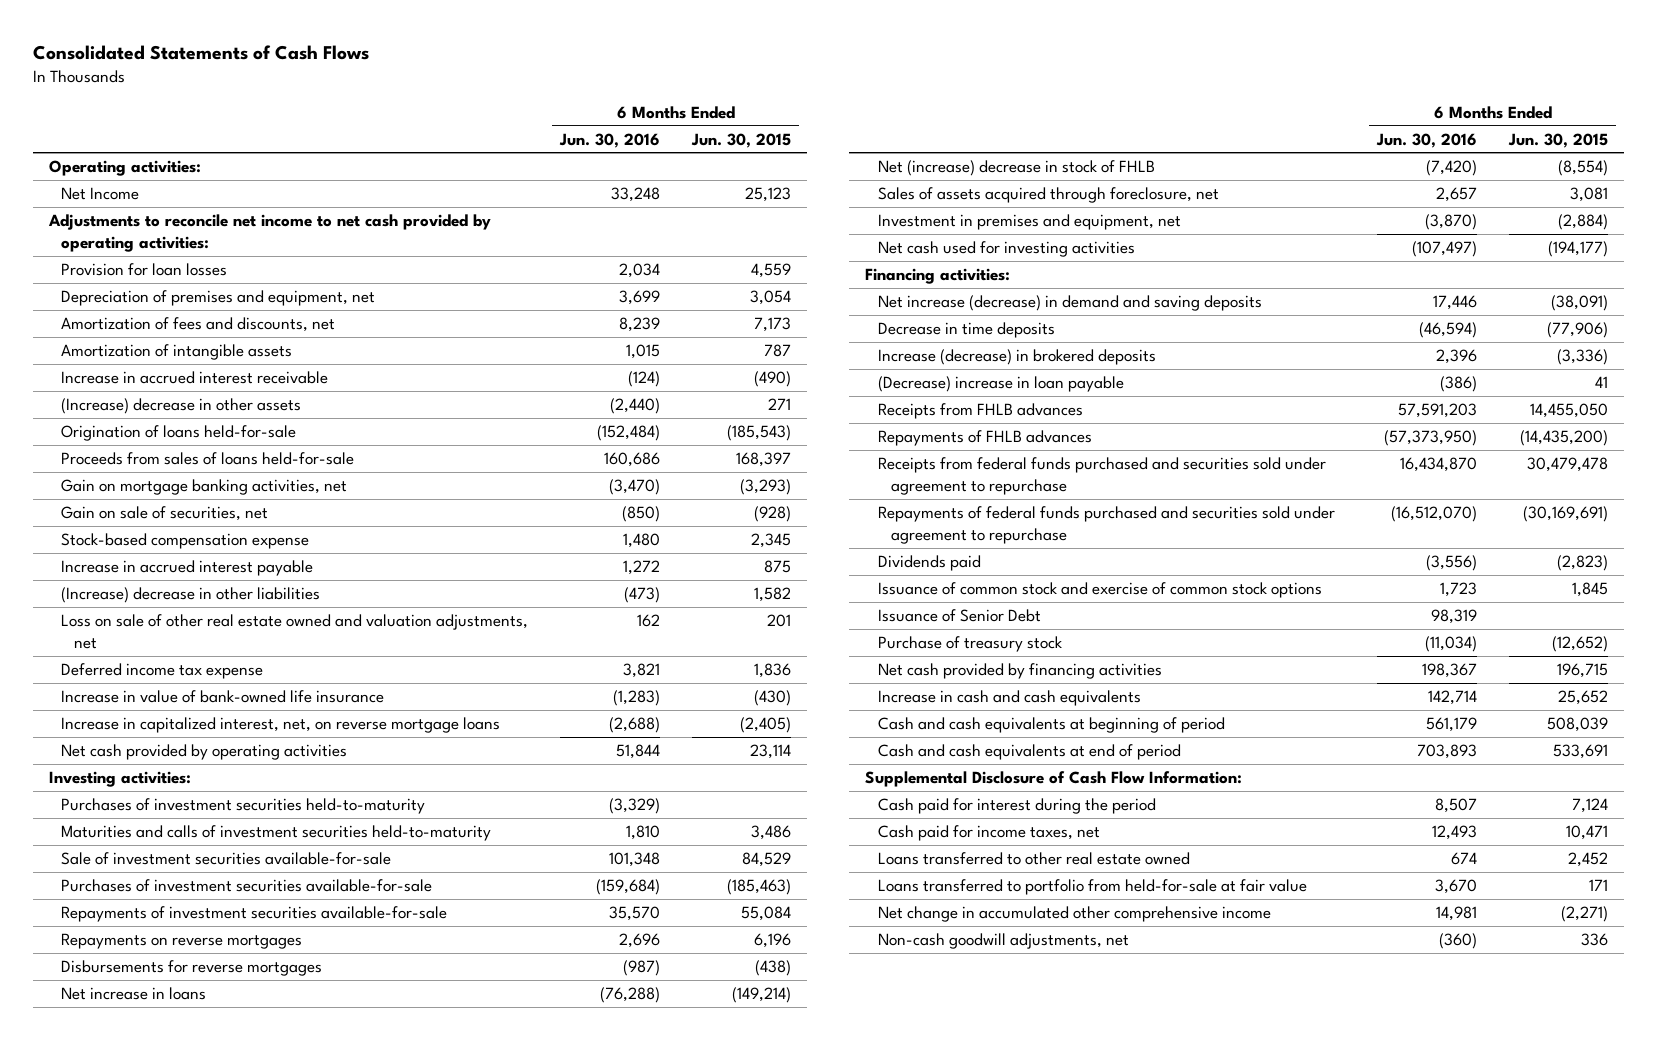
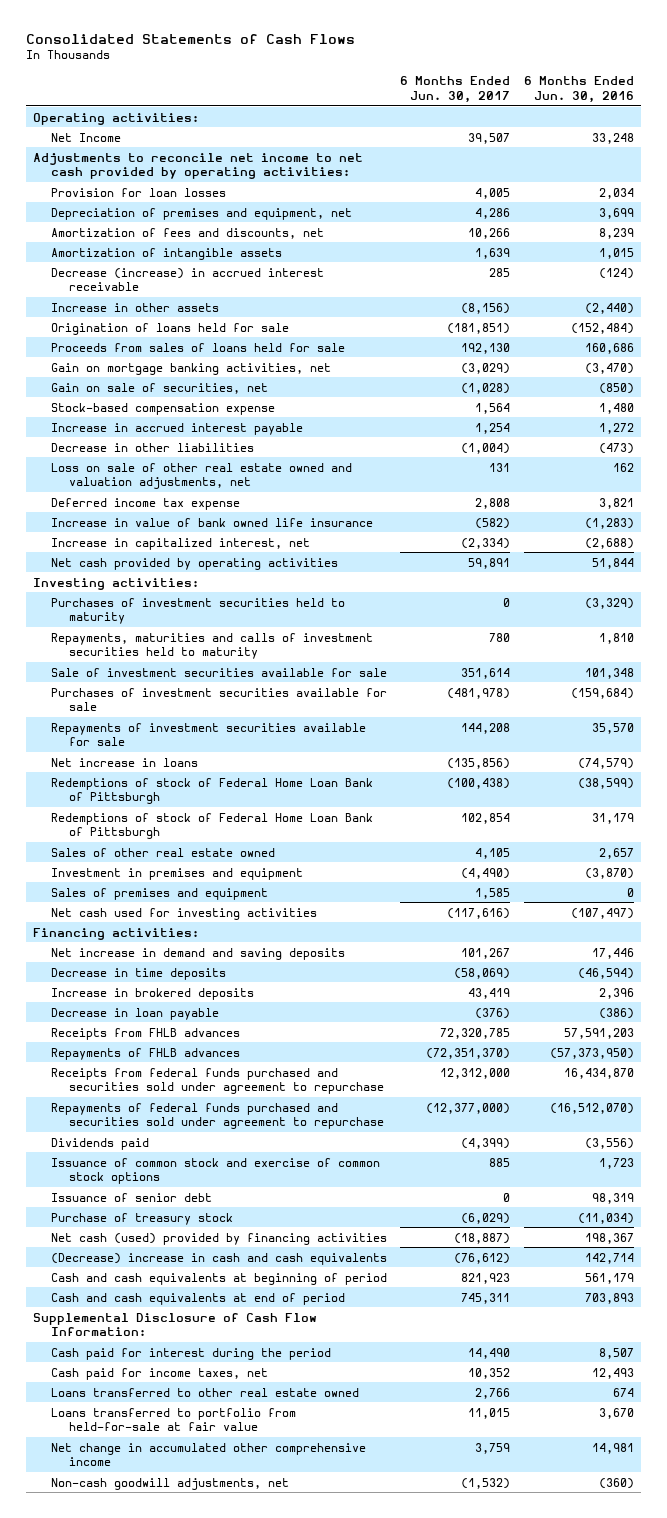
- | 6 Months Ended Jun. 30, 2016 | 6 Months Ended Jun. 30, 2015
+ | 6 Months Ended Jun. 30, 2017 | 6 Months Ended Jun. 30, 2016
- Increase in accrued interest receivable | (124) | (490)
- (Increase) decrease in other assets | (2,440) | 271
- Origination of loans held-for-sale | (152,484) | (185,543)
- Proceeds from sales of loans held-for-sale | 160,686 | 168,397
+ Decrease (increase) in accrued interest receivable | 285 | (124)
+ Increase in other assets | (8,156) | (2,440)
+ Origination of loans held for sale | (181,851) | (152,484)
+ Proceeds from sales of loans held for sale | 192,130 | 160,686
- (Increase) decrease in other liabilities | (473) | 1,582
+ Decrease in other liabilities | (1,004) | (473)
- Increase in value of bank-owned life insurance | (1,283) | (430)
- Increase in capitalized interest, net, on reverse mortgage loans | (2,688) | (2,405)
+ Increase in value of bank owned life insurance | (582) | (1,283)
+ Increase in capitalized interest, net | (2,334) | (2,688)
- Purchases of investment securities held-to-maturity | (3,329) |
- Maturities and calls of investment securities held-to-maturity | 1,810 | 3,486
- Sale of investment securities available-for-sale | 101,348 | 84,529
- Purchases of investment securities available-for-sale | (159,684) | (185,463)
- Repayments of investment securities available-for-sale | 35,570 | 55,084
- Repayments on reverse mortgages | 2,696 | 6,196
- Disbursements for reverse mortgages | (987) | (438)
- Net increase in loans | (76,288) | (149,214)
- Net (increase) decrease in stock of FHLB | (7,420) | (8,554)
- Sales of assets acquired through foreclosure, net | 2,657 | 3,081
- Investment in premises and equipment, net | (3,870) | (2,884)
+ Purchases of investment securities held to maturity | 0 | (3,329)
+ Repayments, maturities and calls of investment securities held to maturity | 780 | 1,810
+ Sale of investment securities available for sale | 351,614 | 101,348
+ Purchases of investment securities available for sale | (481,978) | (159,684)
+ Repayments of investment securities available for sale | 144,208 | 35,570
+ Net increase in loans | (135,856) | (74,579)
+ Redemptions of stock of Federal Home Loan Bank of Pittsburgh | (100,438) | (38,599)
+ Redemptions of stock of Federal Home Loan Bank of Pittsburgh | 102,854 | 31,179
+ Sales of other real estate owned | 4,105 | 2,657
+ Investment in premises and equipment | (4,490) | (3,870)
+ Sales of premises and equipment | 1,585 | 0
- Net increase (decrease) in demand and saving deposits | 17,446 | (38,091)
+ Net increase in demand and saving deposits | 101,267 | 17,446
- Increase (decrease) in brokered deposits | 2,396 | (3,336)
- (Decrease) increase in loan payable | (386) | 41
+ Increase in brokered deposits | 43,419 | 2,396
+ Decrease in loan payable | (376) | (386)
- Issuance of Senior Debt | 98,319 |
+ Issuance of senior debt | 0 | 98,319
- Net cash provided by financing activities | 198,367 | 196,715
- Increase in cash and cash equivalents | 142,714 | 25,652
+ Net cash (used) provided by financing activities | (18,887) | 198,367
+ (Decrease) increase in cash and cash equivalents | (76,612) | 142,714

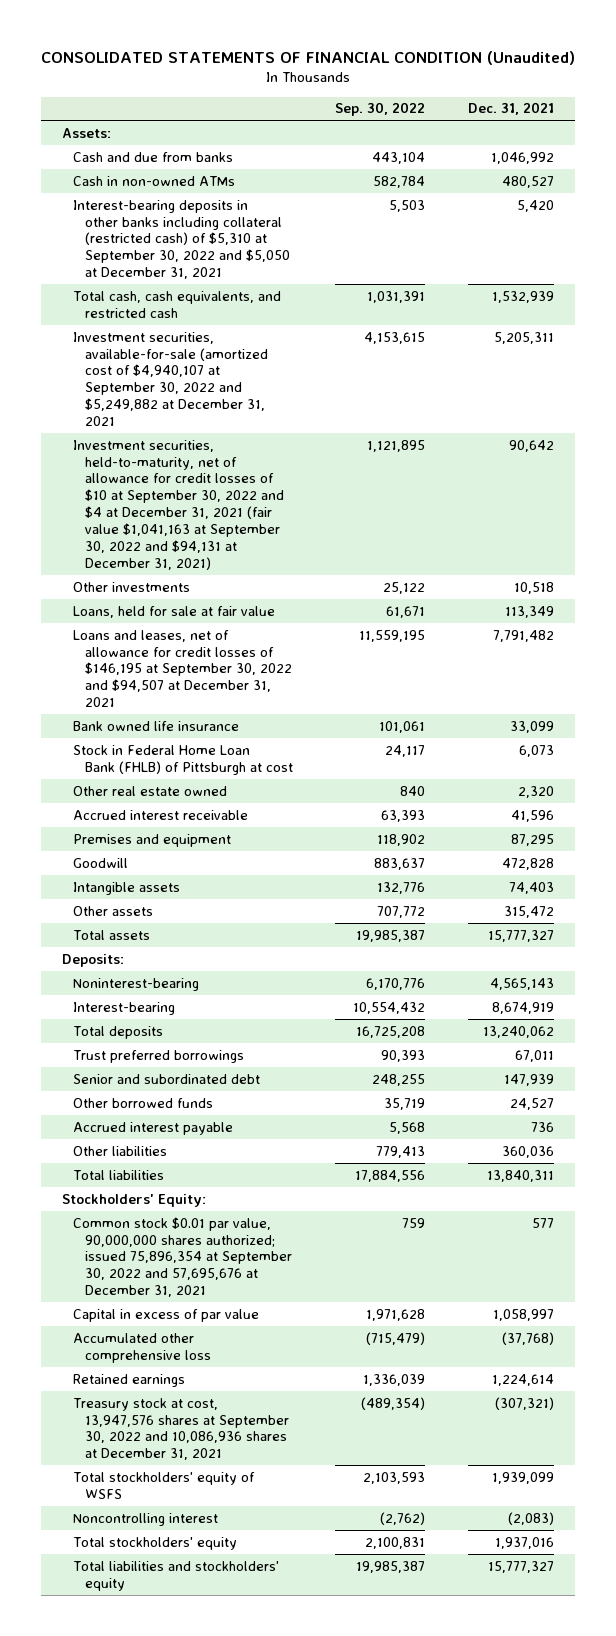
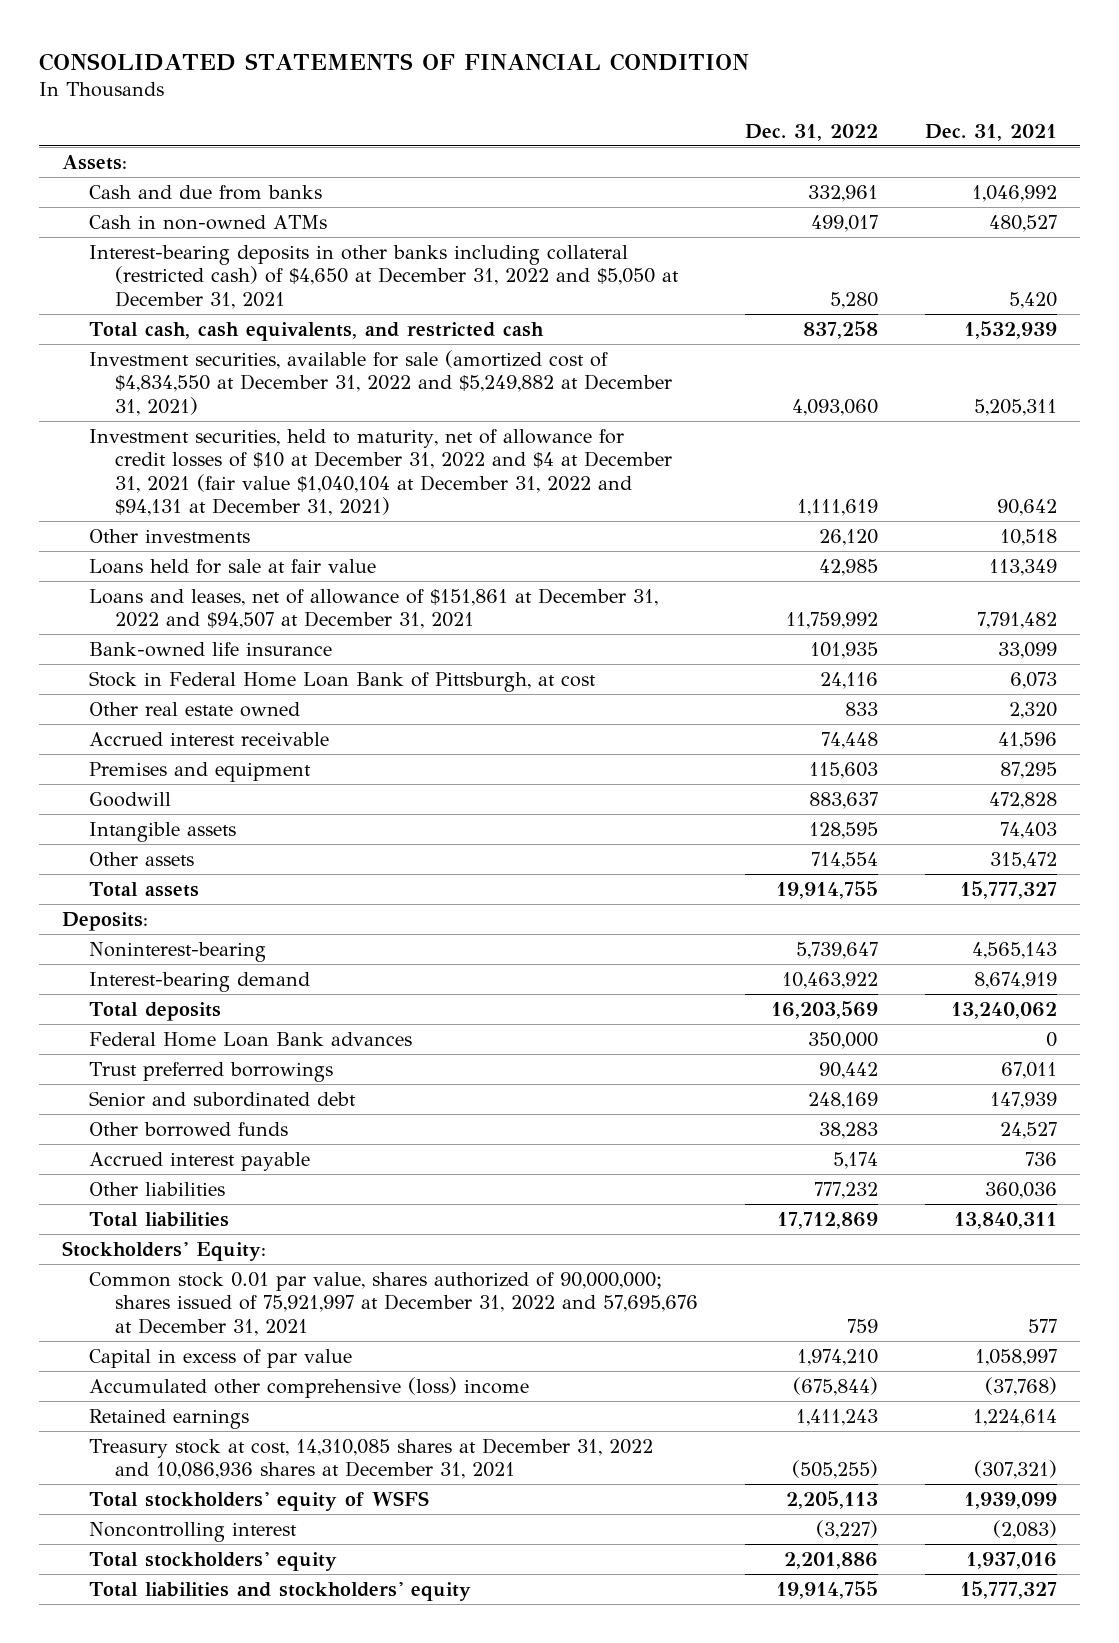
- CONSOLIDATED STATEMENTS OF FINANCIAL CONDITION (Unaudited)
+ CONSOLIDATED STATEMENTS OF FINANCIAL CONDITION
- | Sep. 30, 2022 | Dec. 31, 2021
+ | Dec. 31, 2022 | Dec. 31, 2021
- Interest-bearing deposits in other banks including collateral (restricted cash) of $5,310 at September 30, 2022 and $5,050 at December 31, 2021 | 5,503 | 5,420
+ Interest-bearing deposits in other banks including collateral (restricted cash) of $4,650 at December 31, 2022 and $5,050 at December 31, 2021 | 5,280 | 5,420
- Investment securities, available-for-sale (amortized cost of $4,940,107 at September 30, 2022 and $5,249,882 at December 31, 2021 | 4,153,615 | 5,205,311
- Investment securities, held-to-maturity, net of allowance for credit losses of $10 at September 30, 2022 and $4 at December 31, 2021 (fair value $1,041,163 at September 30, 2022 and $94,131 at December 31, 2021) | 1,121,895 | 90,642
+ Investment securities, available for sale (amortized cost of $4,834,550 at December 31, 2022 and $5,249,882 at December 31, 2021) | 4,093,060 | 5,205,311
+ Investment securities, held to maturity, net of allowance for credit losses of $10 at December 31, 2022 and $4 at December 31, 2021 (fair value $1,040,104 at December 31, 2022 and $94,131 at December 31, 2021) | 1,111,619 | 90,642
- Loans, held for sale at fair value | 61,671 | 113,349
- Loans and leases, net of allowance for credit losses of $146,195 at September 30, 2022 and $94,507 at December 31, 2021 | 11,559,195 | 7,791,482
- Bank owned life insurance | 101,061 | 33,099
- Stock in Federal Home Loan Bank (FHLB) of Pittsburgh at cost | 24,117 | 6,073
+ Loans held for sale at fair value | 42,985 | 113,349
+ Loans and leases, net of allowance of $151,861 at December 31, 2022 and $94,507 at December 31, 2021 | 11,759,992 | 7,791,482
+ Bank-owned life insurance | 101,935 | 33,099
+ Stock in Federal Home Loan Bank of Pittsburgh, at cost | 24,116 | 6,073
- Interest-bearing | 10,554,432 | 8,674,919
+ Interest-bearing demand | 10,463,922 | 8,674,919
+ Federal Home Loan Bank advances | 350,000 | 0
- Common stock $0.01 par value, 90,000,000 shares authorized; issued 75,896,354 at September 30, 2022 and 57,695,676 at December 31, 2021 | 759 | 577
+ Common stock 0.01 par value, shares authorized of 90,000,000; shares issued of 75,921,997 at December 31, 2022 and 57,695,676 at December 31, 2021 | 759 | 577
- Accumulated other comprehensive loss | (715,479) | (37,768)
+ Accumulated other comprehensive (loss) income | (675,844) | (37,768)
- Treasury stock at cost, 13,947,576 shares at September 30, 2022 and 10,086,936 shares at December 31, 2021 | (489,354) | (307,321)
+ Treasury stock at cost, 14,310,085 shares at December 31, 2022 and 10,086,936 shares at December 31, 2021 | (505,255) | (307,321)

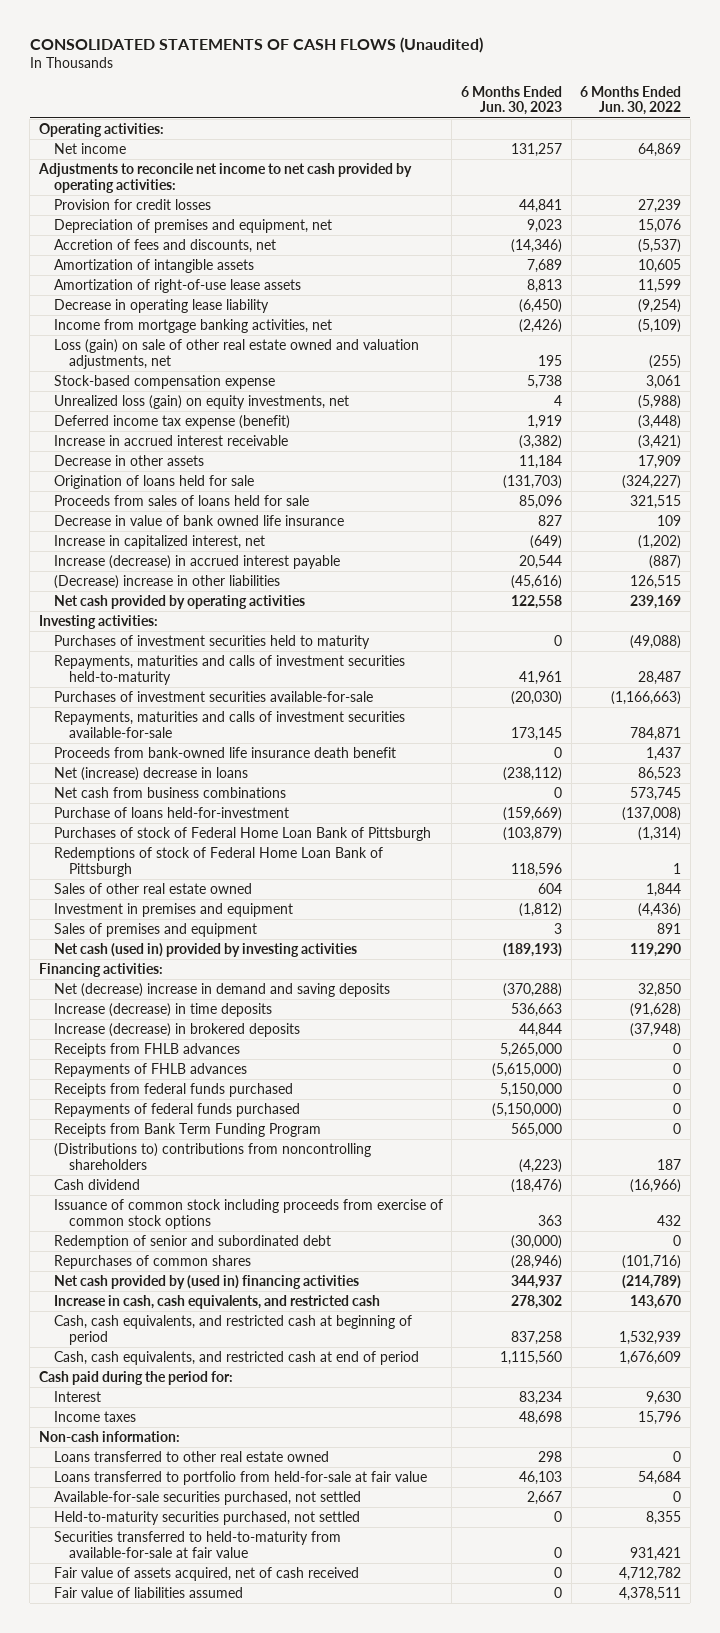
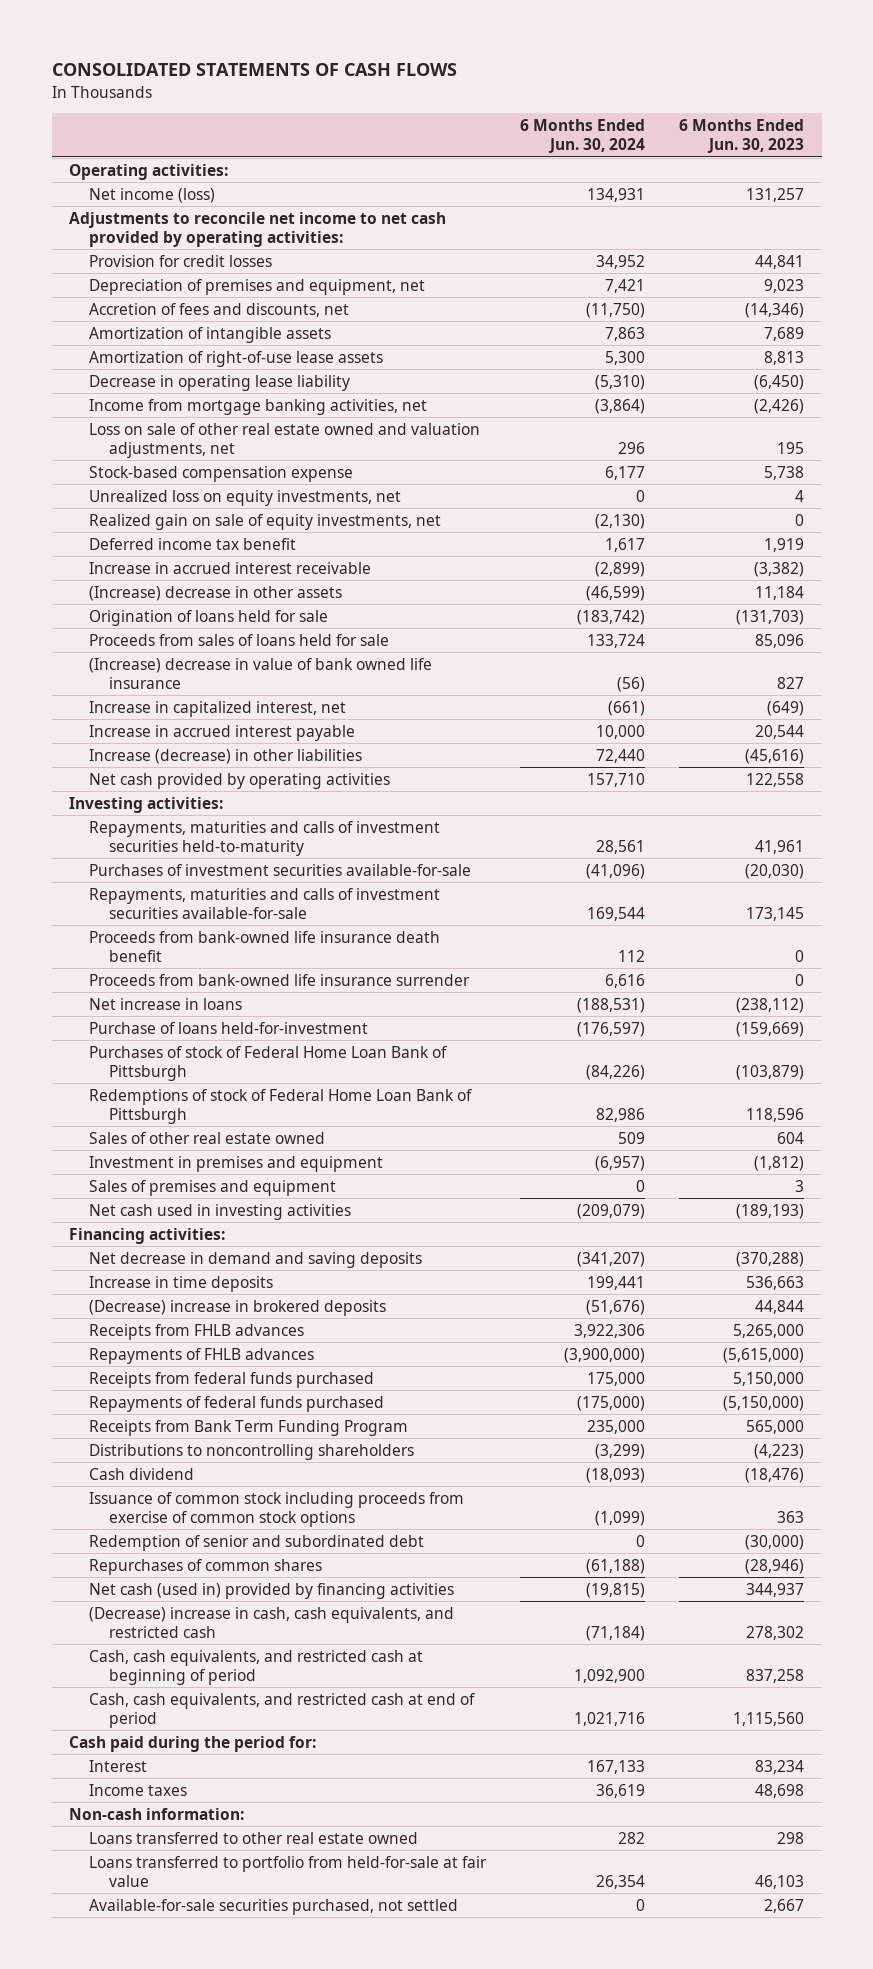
- CONSOLIDATED STATEMENTS OF CASH FLOWS (Unaudited)
+ CONSOLIDATED STATEMENTS OF CASH FLOWS
- | 6 Months Ended Jun. 30, 2023 | 6 Months Ended Jun. 30, 2022
+ | 6 Months Ended Jun. 30, 2024 | 6 Months Ended Jun. 30, 2023
- Net income | 131,257 | 64,869
+ Net income (loss) | 134,931 | 131,257
- Loss (gain) on sale of other real estate owned and valuation adjustments, net | 195 | (255)
+ Loss on sale of other real estate owned and valuation adjustments, net | 296 | 195
- Unrealized loss (gain) on equity investments, net | 4 | (5,988)
- Deferred income tax expense (benefit) | 1,919 | (3,448)
+ Unrealized loss on equity investments, net | 0 | 4
+ Realized gain on sale of equity investments, net | (2,130) | 0
+ Deferred income tax benefit | 1,617 | 1,919
- Decrease in other assets | 11,184 | 17,909
+ (Increase) decrease in other assets | (46,599) | 11,184
- Decrease in value of bank owned life insurance | 827 | 109
+ (Increase) decrease in value of bank owned life insurance | (56) | 827
- Increase (decrease) in accrued interest payable | 20,544 | (887)
- (Decrease) increase in other liabilities | (45,616) | 126,515
+ Increase in accrued interest payable | 10,000 | 20,544
+ Increase (decrease) in other liabilities | 72,440 | (45,616)
- Purchases of investment securities held to maturity | 0 | (49,088)
- Net (increase) decrease in loans | (238,112) | 86,523
- Net cash from business combinations | 0 | 573,745
+ Proceeds from bank-owned life insurance surrender | 6,616 | 0
+ Net increase in loans | (188,531) | (238,112)
- Net cash (used in) provided by investing activities | (189,193) | 119,290
+ Net cash used in investing activities | (209,079) | (189,193)
- Net (decrease) increase in demand and saving deposits | (370,288) | 32,850
- Increase (decrease) in time deposits | 536,663 | (91,628)
- Increase (decrease) in brokered deposits | 44,844 | (37,948)
+ Net decrease in demand and saving deposits | (341,207) | (370,288)
+ Increase in time deposits | 199,441 | 536,663
+ (Decrease) increase in brokered deposits | (51,676) | 44,844
- (Distributions to) contributions from noncontrolling shareholders | (4,223) | 187
+ Distributions to noncontrolling shareholders | (3,299) | (4,223)
- Net cash provided by (used in) financing activities | 344,937 | (214,789)
- Increase in cash, cash equivalents, and restricted cash | 278,302 | 143,670
+ Net cash (used in) provided by financing activities | (19,815) | 344,937
+ (Decrease) increase in cash, cash equivalents, and restricted cash | (71,184) | 278,302
- Held-to-maturity securities purchased, not settled | 0 | 8,355
- Securities transferred to held-to-maturity from available-for-sale at fair value | 0 | 931,421
- Fair value of assets acquired, net of cash received | 0 | 4,712,782
- Fair value of liabilities assumed | 0 | 4,378,511

